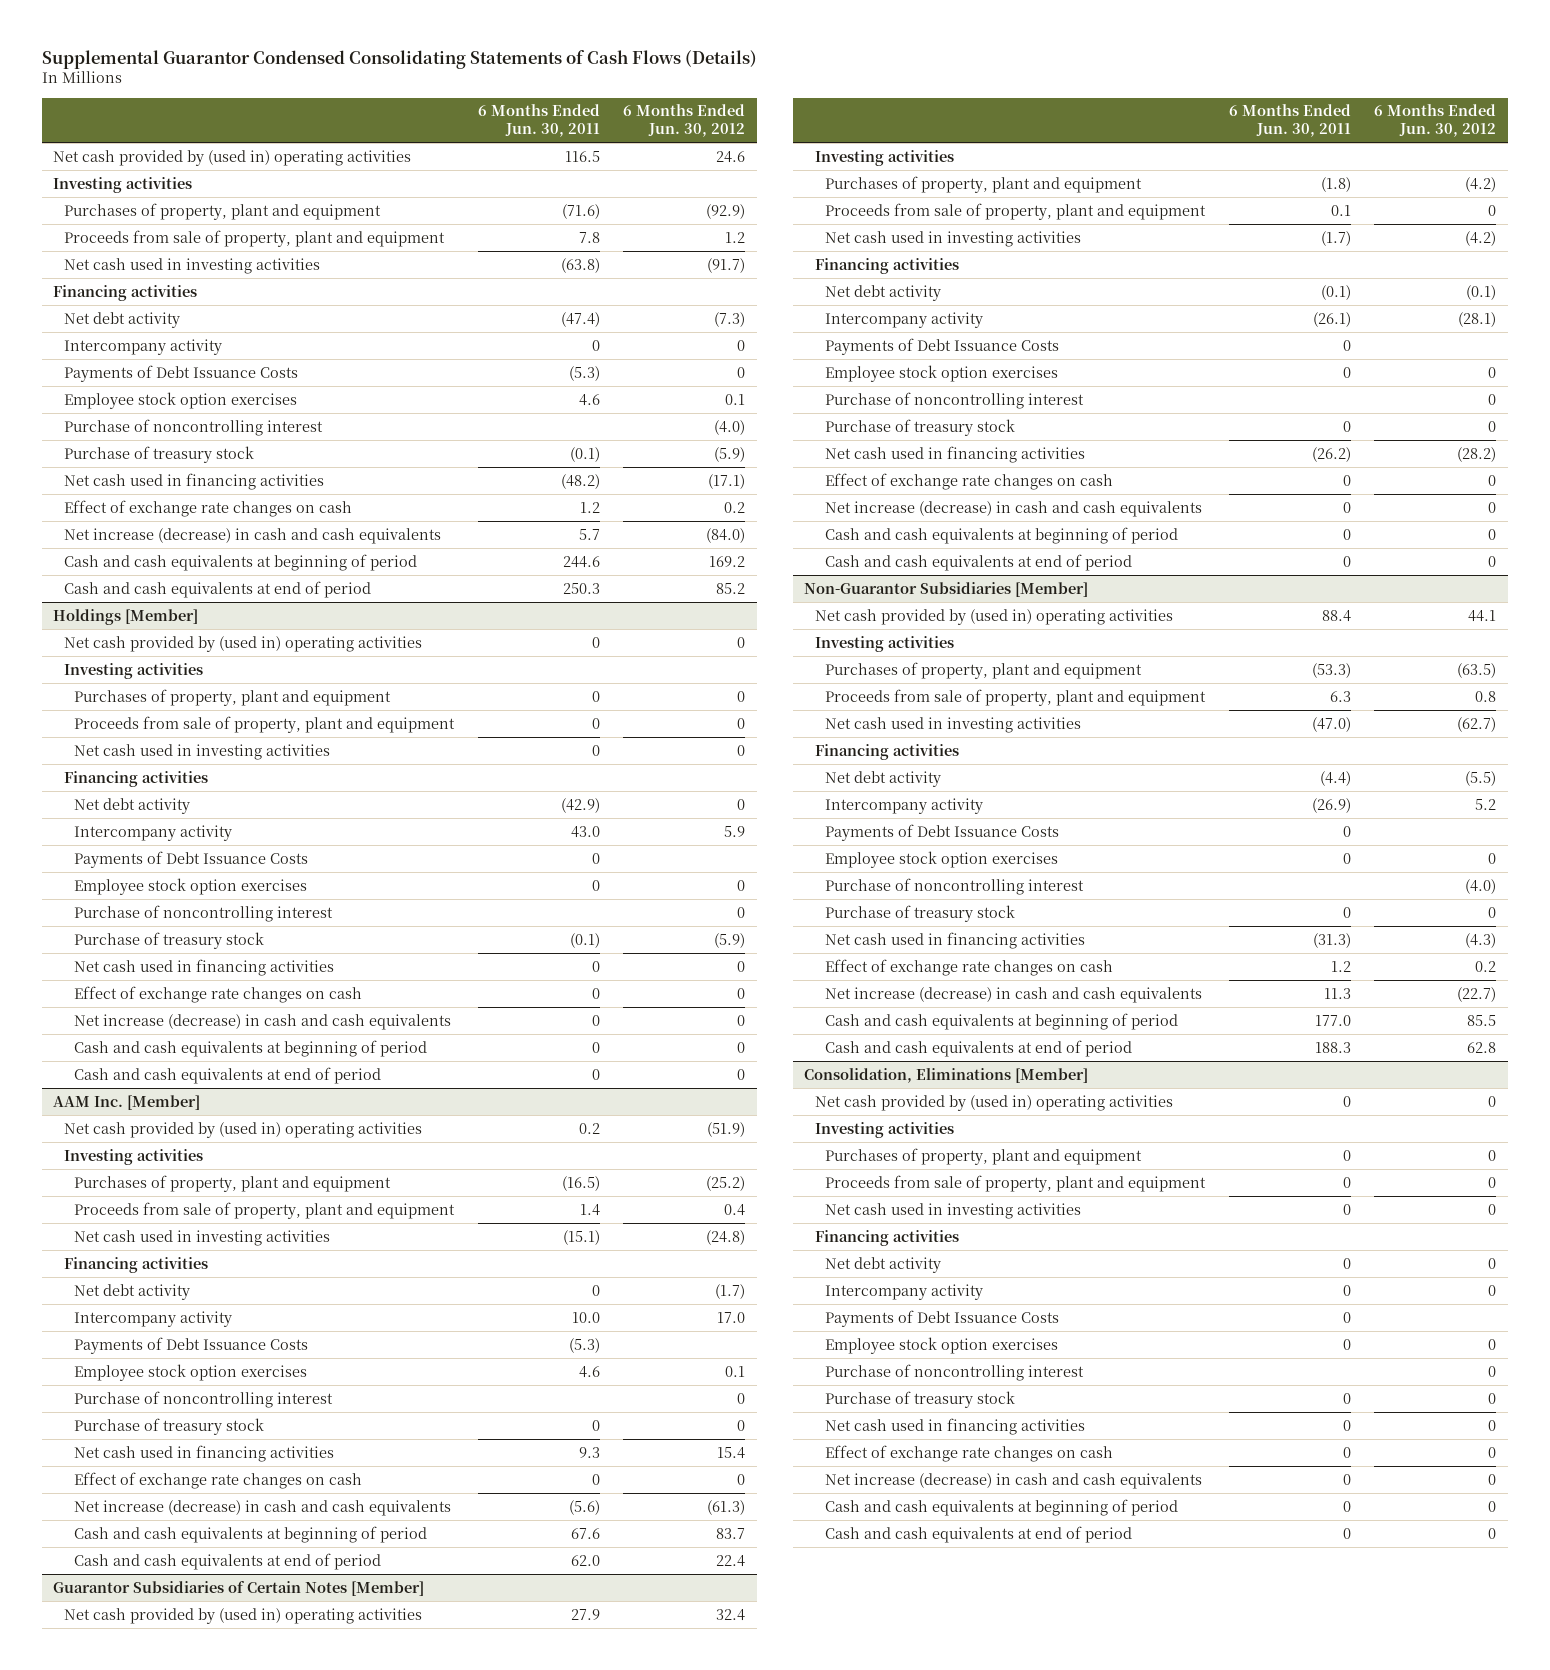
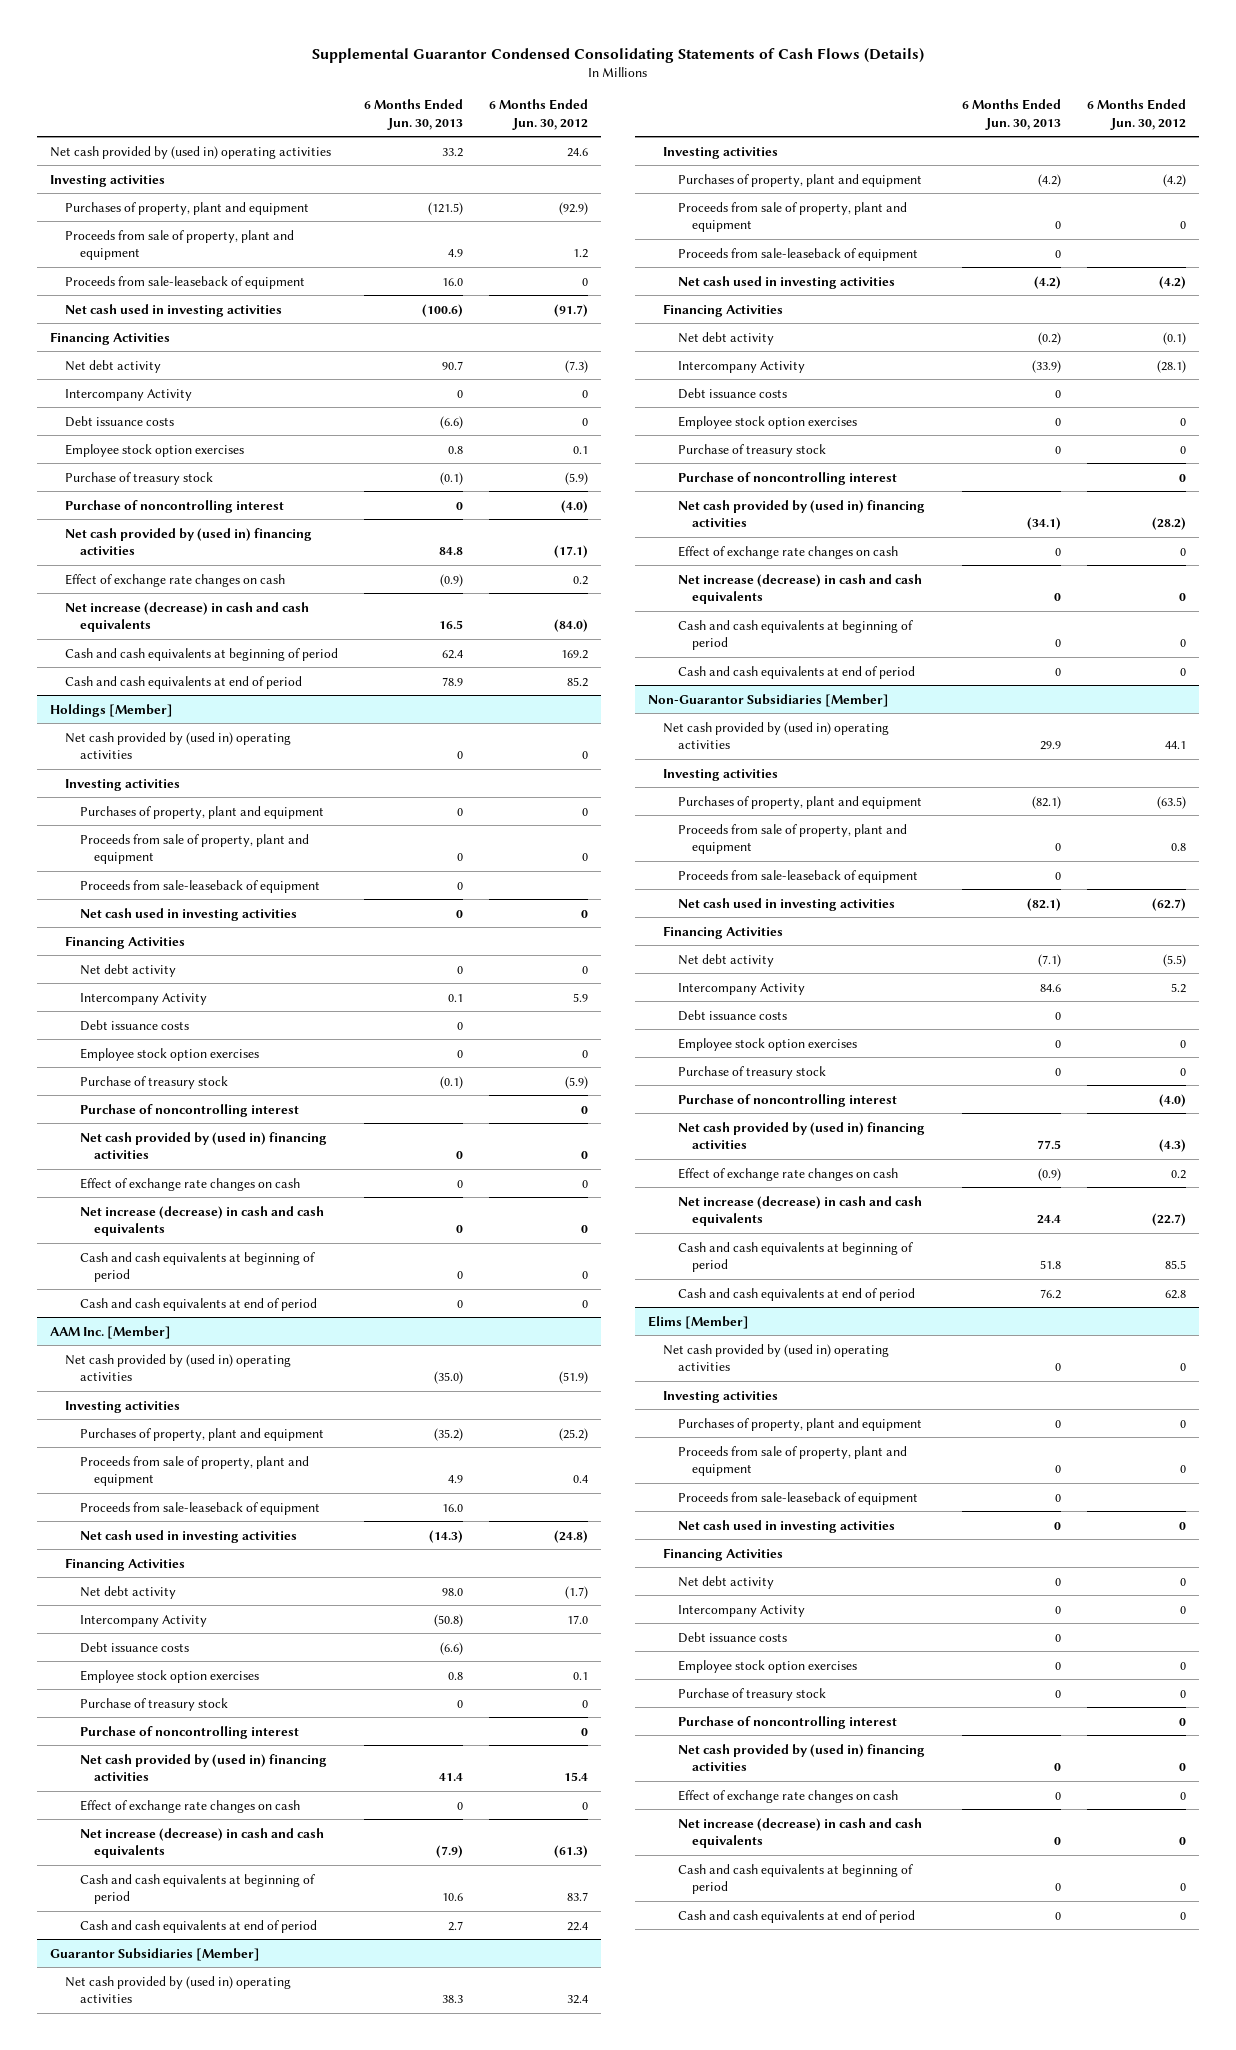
- | 6 Months Ended Jun. 30, 2011 | 6 Months Ended Jun. 30, 2012
+ | 6 Months Ended Jun. 30, 2013 | 6 Months Ended Jun. 30, 2012
+ Proceeds from sale-leaseback of equipment | 16.0 | 0
- Financing activities
+ Financing Activities
- Intercompany activity | 0 | 0
- Payments of Debt Issuance Costs | (5.3) | 0
+ Intercompany Activity | 0 | 0
+ Debt issuance costs | (6.6) | 0
- Net cash used in financing activities | (48.2) | (17.1)
moved down: Purchase of noncontrolling interest | 0 | (4.0)
+ Net cash provided by (used in) financing activities | 84.8 | (17.1)
@ Holdings [Member]
+ Proceeds from sale-leaseback of equipment | 0 |
- Financing activities
+ Financing Activities
- Intercompany activity | 43.0 | 5.9
- Payments of Debt Issuance Costs | 0 |
+ Intercompany Activity | 0.1 | 5.9
+ Debt issuance costs | 0 |
- Net cash used in financing activities | 0 | 0
moved down: Purchase of noncontrolling interest | | 0
+ Net cash provided by (used in) financing activities | 0 | 0
@ AAM Inc. [Member]
+ Proceeds from sale-leaseback of equipment | 16.0 |
- Financing activities
+ Financing Activities
- Intercompany activity | 10.0 | 17.0
- Payments of Debt Issuance Costs | (5.3) |
+ Intercompany Activity | (50.8) | 17.0
+ Debt issuance costs | (6.6) |
- Net cash used in financing activities | 9.3 | 15.4
moved down: Purchase of noncontrolling interest | | 0
+ Net cash provided by (used in) financing activities | 41.4 | 15.4
- Guarantor Subsidiaries of Certain Notes [Member]
+ Guarantor Subsidiaries [Member]
+ Proceeds from sale-leaseback of equipment | 0 |
- Financing activities
+ Financing Activities
- Intercompany activity | (26.1) | (28.1)
- Payments of Debt Issuance Costs | 0 |
+ Intercompany Activity | (33.9) | (28.1)
+ Debt issuance costs | 0 |
- Purchase of noncontrolling interest | | 0
- Net cash used in financing activities | (26.2) | (28.2)
+ Purchase of noncontrolling interest | | 0
+ Net cash provided by (used in) financing activities | (34.1) | (28.2)
@ Non-Guarantor Subsidiaries [Member]
+ Proceeds from sale-leaseback of equipment | 0 |
- Financing activities
+ Financing Activities
- Intercompany activity | (26.9) | 5.2
- Payments of Debt Issuance Costs | 0 |
+ Intercompany Activity | 84.6 | 5.2
+ Debt issuance costs | 0 |
- Net cash used in financing activities | (31.3) | (4.3)
moved down: Purchase of noncontrolling interest | | (4.0)
+ Net cash provided by (used in) financing activities | 77.5 | (4.3)
- Consolidation, Eliminations [Member]
+ Elims [Member]
+ Proceeds from sale-leaseback of equipment | 0 |
- Financing activities
+ Financing Activities
- Intercompany activity | 0 | 0
- Payments of Debt Issuance Costs | 0 |
+ Intercompany Activity | 0 | 0
+ Debt issuance costs | 0 |
- Purchase of noncontrolling interest | | 0
- Net cash used in financing activities | 0 | 0
+ Purchase of noncontrolling interest | | 0
+ Net cash provided by (used in) financing activities | 0 | 0

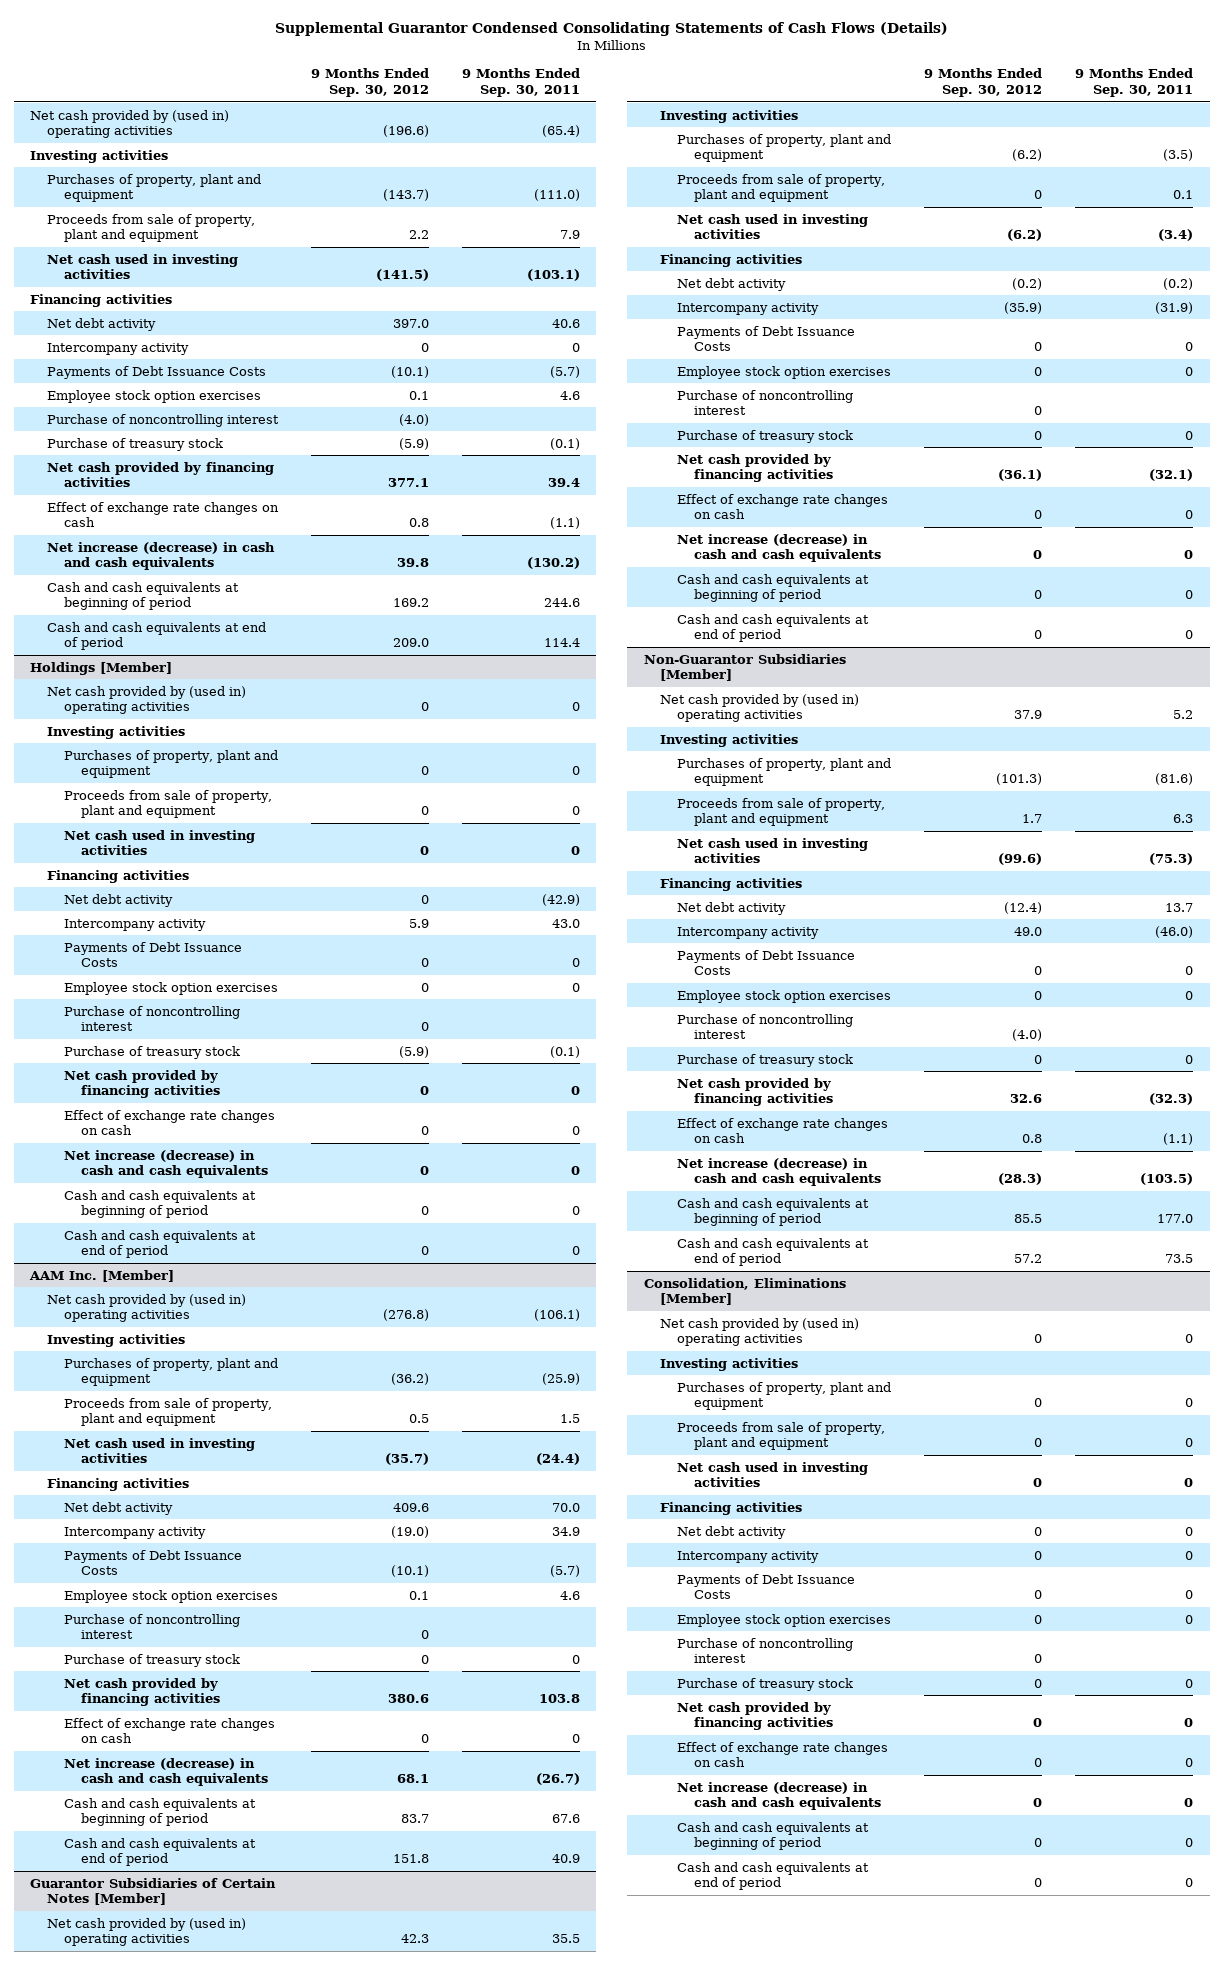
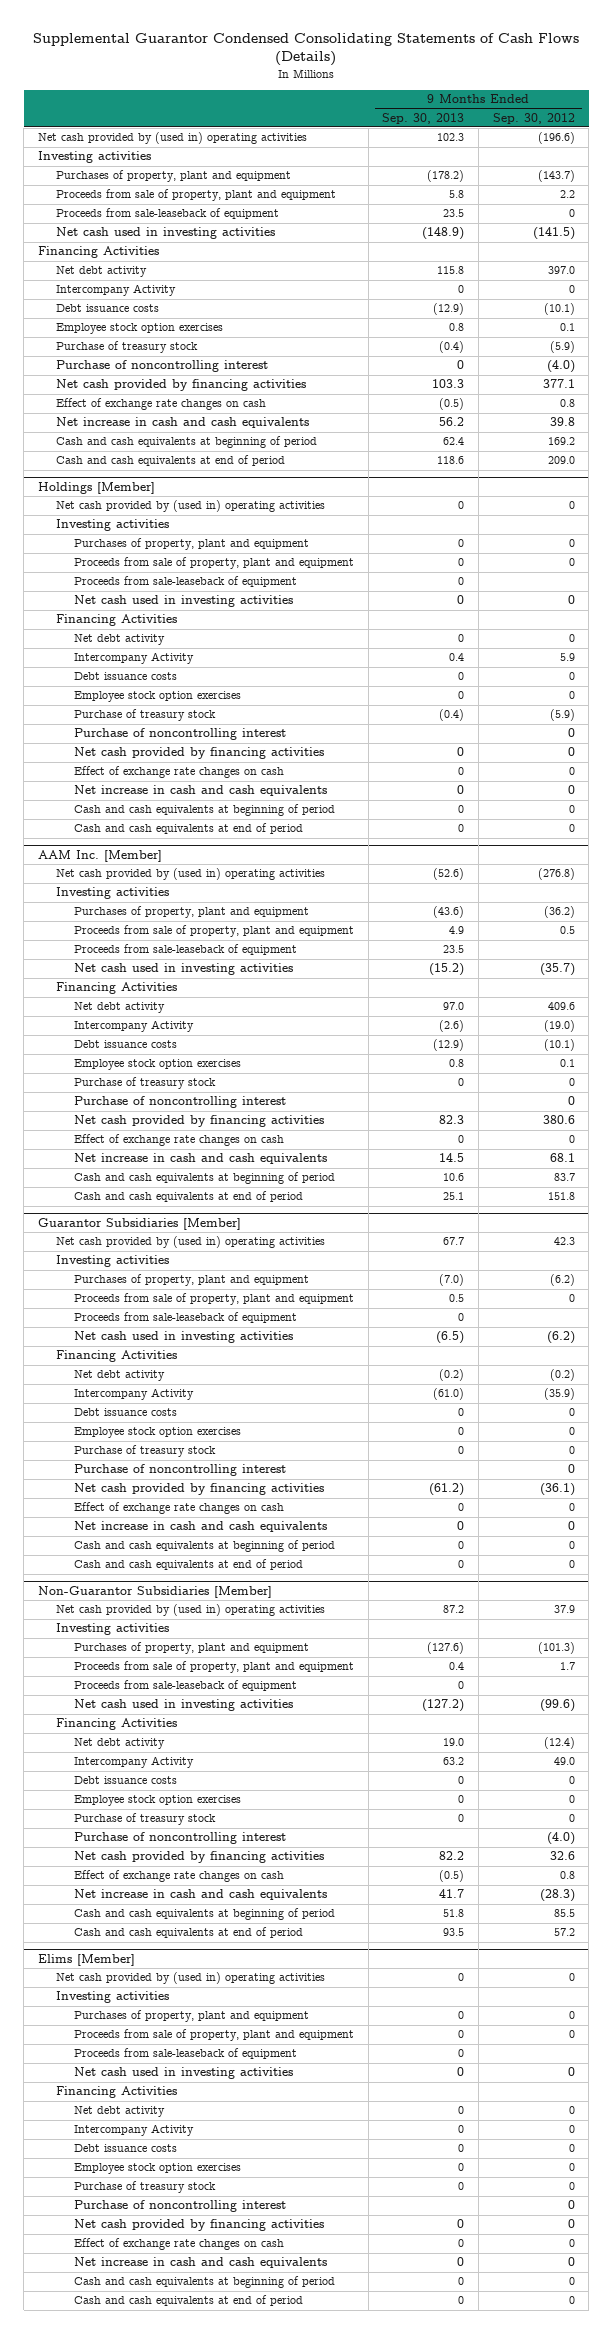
- | 9 Months Ended Sep. 30, 2012 | 9 Months Ended Sep. 30, 2011
+ | 9 Months Ended Sep. 30, 2013 | 9 Months Ended Sep. 30, 2012
+ Proceeds from sale-leaseback of equipment | 23.5 | 0
- Financing activities
+ Financing Activities
- Intercompany activity | 0 | 0
- Payments of Debt Issuance Costs | (10.1) | (5.7)
+ Intercompany Activity | 0 | 0
+ Debt issuance costs | (12.9) | (10.1)
moved down: Purchase of noncontrolling interest | 0 | (4.0)
- Net increase (decrease) in cash and cash equivalents | 39.8 | (130.2)
+ Net increase in cash and cash equivalents | 56.2 | 39.8
@ Holdings [Member]
+ Proceeds from sale-leaseback of equipment | 0 |
- Financing activities
+ Financing Activities
- Intercompany activity | 5.9 | 43.0
- Payments of Debt Issuance Costs | 0 | 0
+ Intercompany Activity | 0.4 | 5.9
+ Debt issuance costs | 0 | 0
moved down: Purchase of noncontrolling interest | | 0
- Net increase (decrease) in cash and cash equivalents | 0 | 0
+ Net increase in cash and cash equivalents | 0 | 0
@ AAM Inc. [Member]
+ Proceeds from sale-leaseback of equipment | 23.5 |
- Financing activities
+ Financing Activities
- Intercompany activity | (19.0) | 34.9
- Payments of Debt Issuance Costs | (10.1) | (5.7)
+ Intercompany Activity | (2.6) | (19.0)
+ Debt issuance costs | (12.9) | (10.1)
moved down: Purchase of noncontrolling interest | | 0
- Net increase (decrease) in cash and cash equivalents | 68.1 | (26.7)
+ Net increase in cash and cash equivalents | 14.5 | 68.1
- Guarantor Subsidiaries of Certain Notes [Member]
+ Guarantor Subsidiaries [Member]
+ Proceeds from sale-leaseback of equipment | 0 |
- Financing activities
+ Financing Activities
- Intercompany activity | (35.9) | (31.9)
- Payments of Debt Issuance Costs | 0 | 0
+ Intercompany Activity | (61.0) | (35.9)
+ Debt issuance costs | 0 | 0
- Purchase of noncontrolling interest | 0 |
+ Purchase of noncontrolling interest | | 0
- Net increase (decrease) in cash and cash equivalents | 0 | 0
+ Net increase in cash and cash equivalents | 0 | 0
@ Non-Guarantor Subsidiaries [Member]
+ Proceeds from sale-leaseback of equipment | 0 |
- Financing activities
+ Financing Activities
- Intercompany activity | 49.0 | (46.0)
- Payments of Debt Issuance Costs | 0 | 0
+ Intercompany Activity | 63.2 | 49.0
+ Debt issuance costs | 0 | 0
moved down: Purchase of noncontrolling interest | | (4.0)
- Net increase (decrease) in cash and cash equivalents | (28.3) | (103.5)
+ Net increase in cash and cash equivalents | 41.7 | (28.3)
- Consolidation, Eliminations [Member]
+ Elims [Member]
+ Proceeds from sale-leaseback of equipment | 0 |
- Financing activities
+ Financing Activities
- Intercompany activity | 0 | 0
- Payments of Debt Issuance Costs | 0 | 0
+ Intercompany Activity | 0 | 0
+ Debt issuance costs | 0 | 0
- Purchase of noncontrolling interest | 0 |
+ Purchase of noncontrolling interest | | 0
- Net increase (decrease) in cash and cash equivalents | 0 | 0
+ Net increase in cash and cash equivalents | 0 | 0

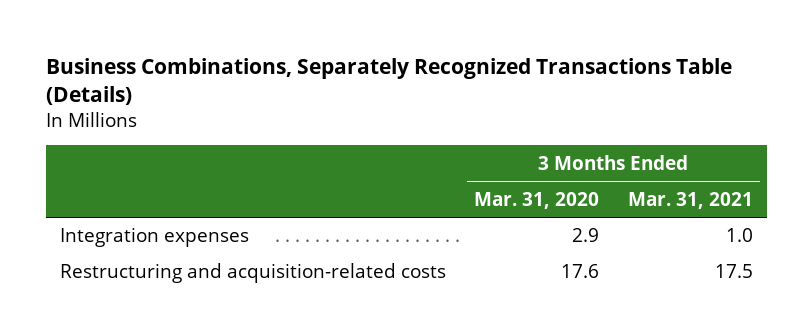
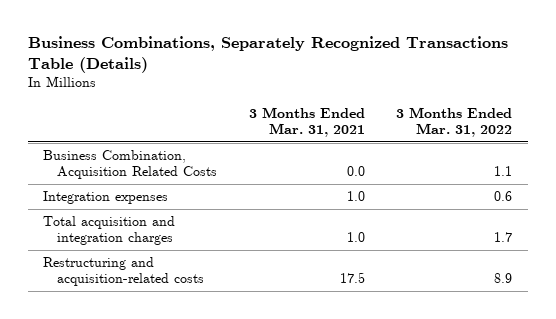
- | 3 Months Ended Mar. 31, 2020 | 3 Months Ended Mar. 31, 2021
+ | 3 Months Ended Mar. 31, 2021 | 3 Months Ended Mar. 31, 2022
+ Business Combination, Acquisition Related Costs | 0.0 | 1.1
+ Total acquisition and integration charges | 1.0 | 1.7

